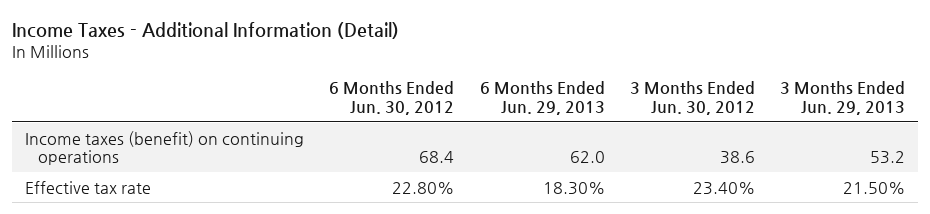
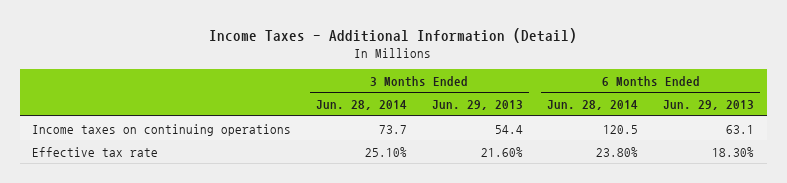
- | 6 Months Ended Jun. 30, 2012 | 6 Months Ended Jun. 29, 2013 | 3 Months Ended Jun. 30, 2012 | 3 Months Ended Jun. 29, 2013
+ | 3 Months Ended Jun. 28, 2014 | 3 Months Ended Jun. 29, 2013 | 6 Months Ended Jun. 28, 2014 | 6 Months Ended Jun. 29, 2013
- Income taxes (benefit) on continuing operations | 68.4 | 62.0 | 38.6 | 53.2
- Effective tax rate | 22.80% | 18.30% | 23.40% | 21.50%
+ Income taxes on continuing operations | 73.7 | 54.4 | 120.5 | 63.1
+ Effective tax rate | 25.10% | 21.60% | 23.80% | 18.30%

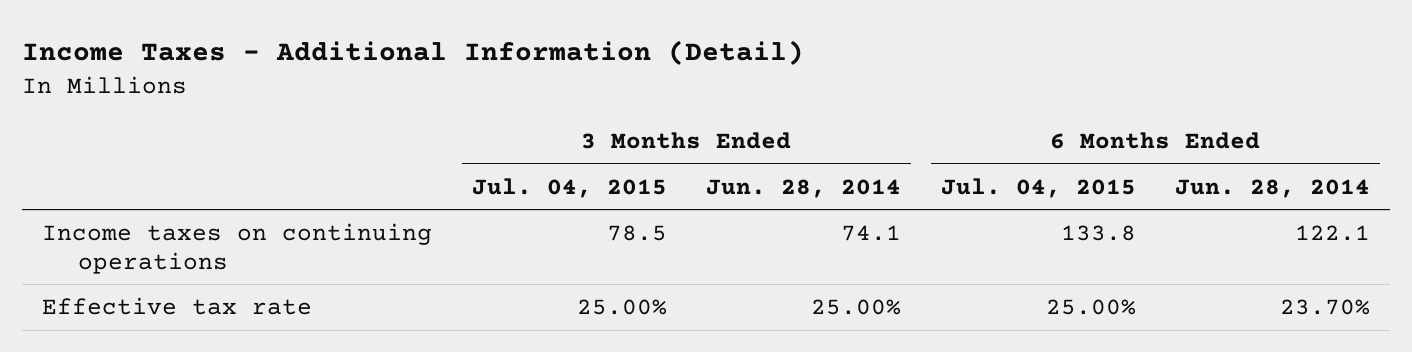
- | 3 Months Ended Jun. 28, 2014 | 3 Months Ended Jun. 29, 2013 | 6 Months Ended Jun. 28, 2014 | 6 Months Ended Jun. 29, 2013
+ | 3 Months Ended Jul. 04, 2015 | 3 Months Ended Jun. 28, 2014 | 6 Months Ended Jul. 04, 2015 | 6 Months Ended Jun. 28, 2014
- Income taxes on continuing operations | 73.7 | 54.4 | 120.5 | 63.1
- Effective tax rate | 25.10% | 21.60% | 23.80% | 18.30%
+ Income taxes on continuing operations | 78.5 | 74.1 | 133.8 | 122.1
+ Effective tax rate | 25.00% | 25.00% | 25.00% | 23.70%

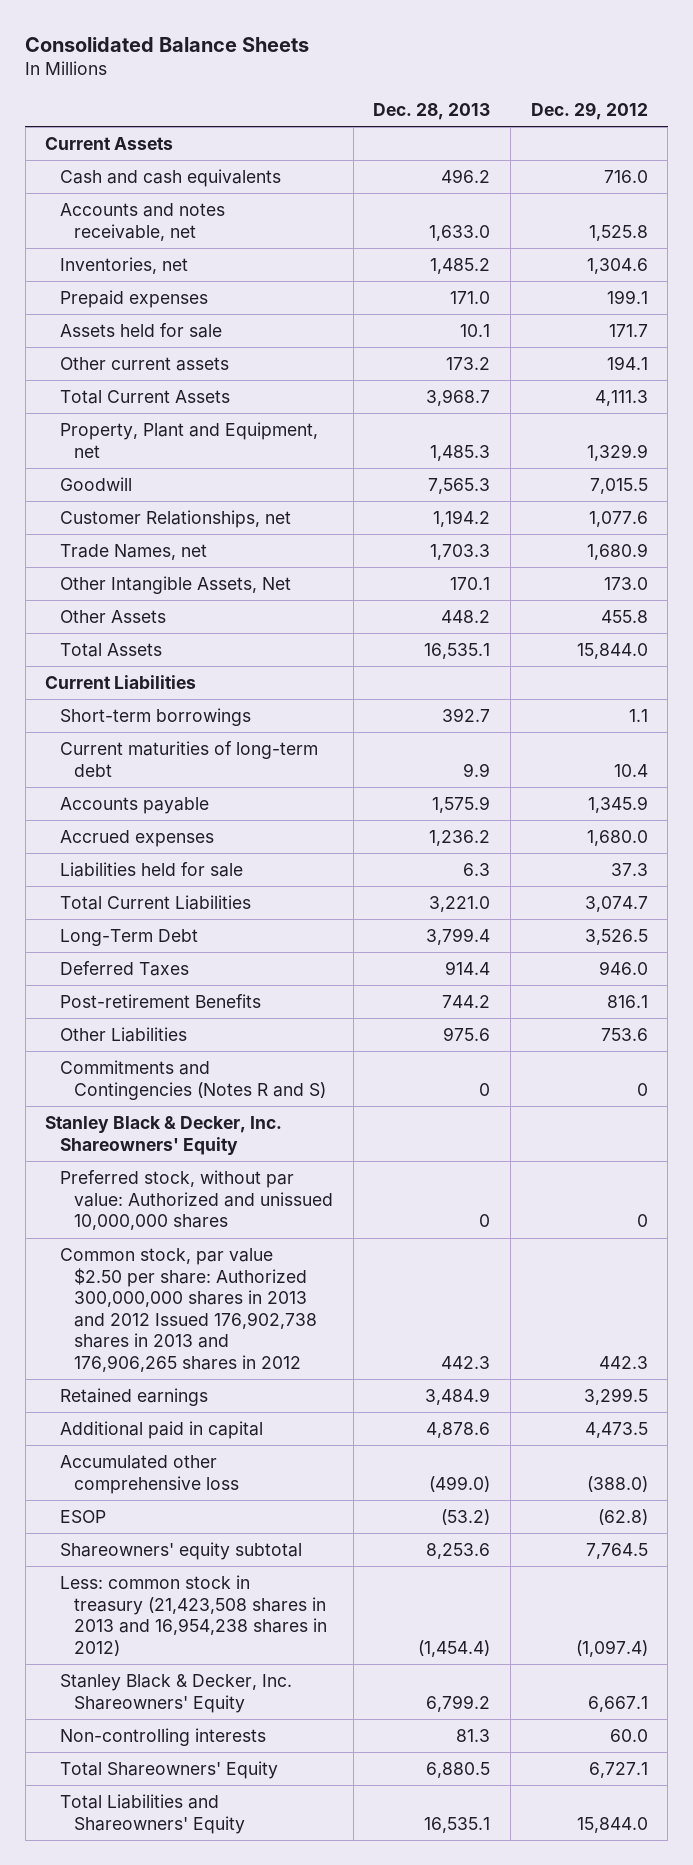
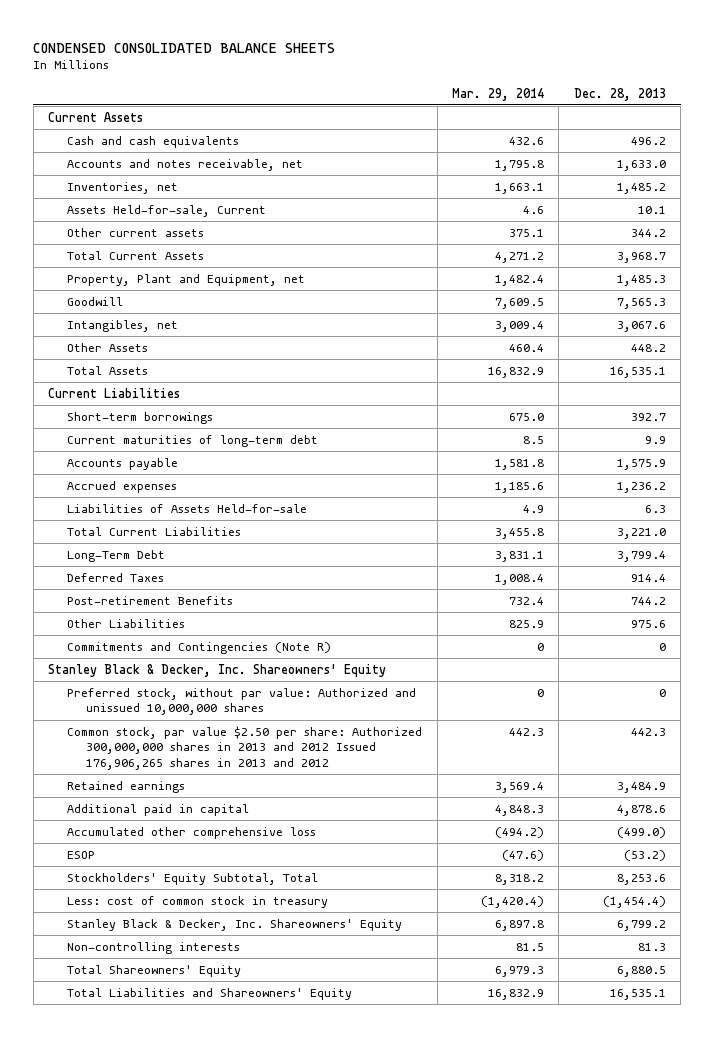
- Consolidated Balance Sheets
+ CONDENSED CONSOLIDATED BALANCE SHEETS
- | Dec. 28, 2013 | Dec. 29, 2012
+ | Mar. 29, 2014 | Dec. 28, 2013
- Prepaid expenses | 171.0 | 199.1
- Assets held for sale | 10.1 | 171.7
- Other current assets | 173.2 | 194.1
+ Assets Held-for-sale, Current | 4.6 | 10.1
+ Other current assets | 375.1 | 344.2
- Customer Relationships, net | 1,194.2 | 1,077.6
- Trade Names, net | 1,703.3 | 1,680.9
- Other Intangible Assets, Net | 170.1 | 173.0
+ Intangibles, net | 3,009.4 | 3,067.6
- Liabilities held for sale | 6.3 | 37.3
+ Liabilities of Assets Held-for-sale | 4.9 | 6.3
- Commitments and Contingencies (Notes R and S) | 0 | 0
+ Commitments and Contingencies (Note R) | 0 | 0
- Common stock, par value $2.50 per share: Authorized 300,000,000 shares in 2013 and 2012 Issued 176,902,738 shares in 2013 and 176,906,265 shares in 2012 | 442.3 | 442.3
+ Common stock, par value $2.50 per share: Authorized 300,000,000 shares in 2013 and 2012 Issued 176,906,265 shares in 2013 and 2012 | 442.3 | 442.3
- Shareowners' equity subtotal | 8,253.6 | 7,764.5
- Less: common stock in treasury (21,423,508 shares in 2013 and 16,954,238 shares in 2012) | (1,454.4) | (1,097.4)
+ Stockholders' Equity Subtotal, Total | 8,318.2 | 8,253.6
+ Less: cost of common stock in treasury | (1,420.4) | (1,454.4)

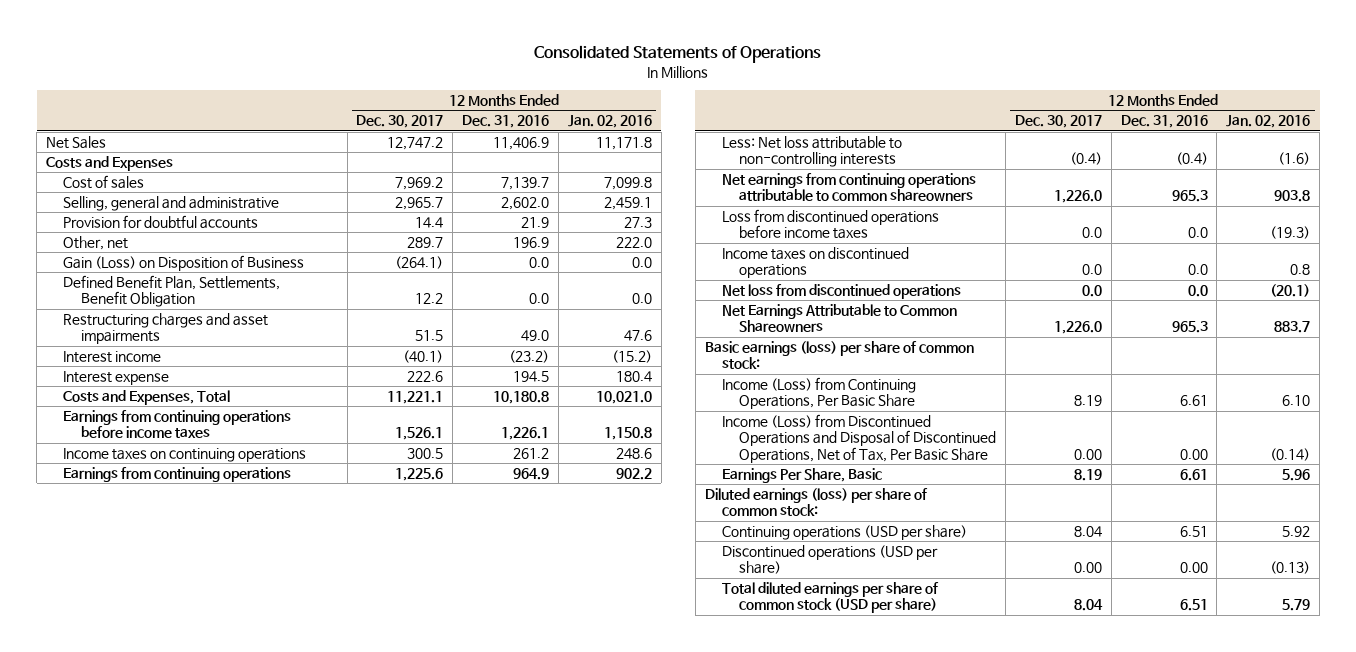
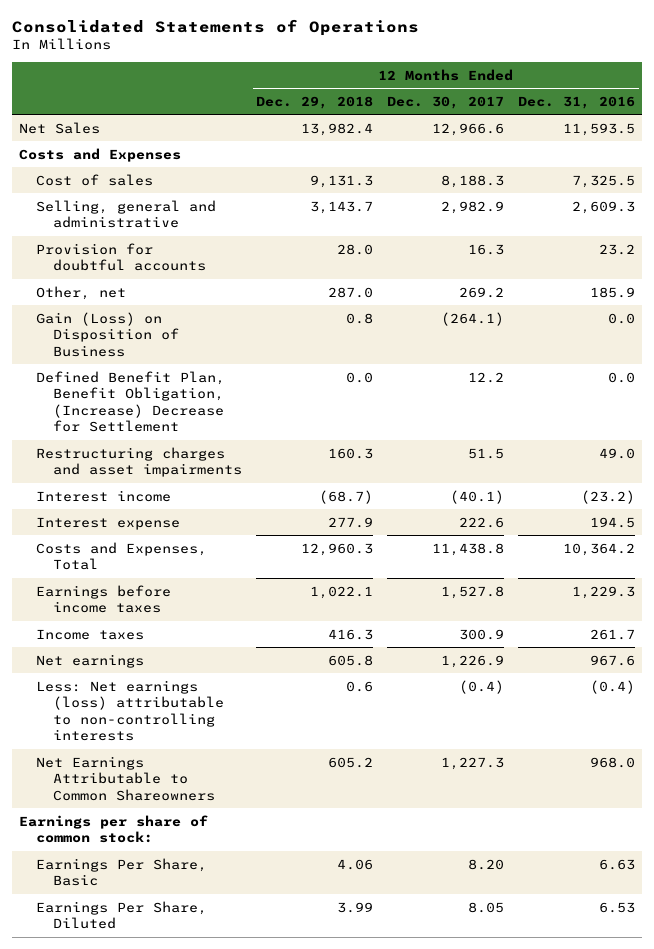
- | 12 Months Ended Dec. 30, 2017 | 12 Months Ended Dec. 31, 2016 | 12 Months Ended Jan. 02, 2016
+ | 12 Months Ended Dec. 29, 2018 | 12 Months Ended Dec. 30, 2017 | 12 Months Ended Dec. 31, 2016
- Net Sales | 12,747.2 | 11,406.9 | 11,171.8
+ Net Sales | 13,982.4 | 12,966.6 | 11,593.5
- Cost of sales | 7,969.2 | 7,139.7 | 7,099.8
- Selling, general and administrative | 2,965.7 | 2,602.0 | 2,459.1
- Provision for doubtful accounts | 14.4 | 21.9 | 27.3
- Other, net | 289.7 | 196.9 | 222.0
+ Cost of sales | 9,131.3 | 8,188.3 | 7,325.5
+ Selling, general and administrative | 3,143.7 | 2,982.9 | 2,609.3
+ Provision for doubtful accounts | 28.0 | 16.3 | 23.2
+ Other, net | 287.0 | 269.2 | 185.9
- Defined Benefit Plan, Settlements, Benefit Obligation | 12.2 | 0.0 | 0.0
+ Defined Benefit Plan, Benefit Obligation, (Increase) Decrease for Settlement | 0.0 | 12.2 | 0.0
- Costs and Expenses, Total | 11,221.1 | 10,180.8 | 10,021.0
- Earnings from continuing operations before income taxes | 1,526.1 | 1,226.1 | 1,150.8
- Income taxes on continuing operations | 300.5 | 261.2 | 248.6
- Earnings from continuing operations | 1,225.6 | 964.9 | 902.2
- Less: Net loss attributable to non-controlling interests | (0.4) | (0.4) | (1.6)
- Net earnings from continuing operations attributable to common shareowners | 1,226.0 | 965.3 | 903.8
- Loss from discontinued operations before income taxes | 0.0 | 0.0 | (19.3)
- Income taxes on discontinued operations | 0.0 | 0.0 | 0.8
- Net loss from discontinued operations | 0.0 | 0.0 | (20.1)
- Net Earnings Attributable to Common Shareowners | 1,226.0 | 965.3 | 883.7
- Basic earnings (loss) per share of common stock:
- Income (Loss) from Continuing Operations, Per Basic Share | 8.19 | 6.61 | 6.10
- Income (Loss) from Discontinued Operations and Disposal of Discontinued Operations, Net of Tax, Per Basic Share | 0.00 | 0.00 | (0.14)
- Earnings Per Share, Basic | 8.19 | 6.61 | 5.96
- Diluted earnings (loss) per share of common stock:
- Continuing operations (USD per share) | 8.04 | 6.51 | 5.92
- Discontinued operations (USD per share) | 0.00 | 0.00 | (0.13)
- Total diluted earnings per share of common stock (USD per share) | 8.04 | 6.51 | 5.79
+ Costs and Expenses, Total | 12,960.3 | 11,438.8 | 10,364.2
+ Earnings before income taxes | 1,022.1 | 1,527.8 | 1,229.3
+ Income taxes | 416.3 | 300.9 | 261.7
+ Net earnings | 605.8 | 1,226.9 | 967.6
+ Less: Net earnings (loss) attributable to non-controlling interests | 0.6 | (0.4) | (0.4)
+ Net Earnings Attributable to Common Shareowners | 605.2 | 1,227.3 | 968.0
+ Earnings per share of common stock:
+ Earnings Per Share, Basic | 4.06 | 8.20 | 6.63
+ Earnings Per Share, Diluted | 3.99 | 8.05 | 6.53

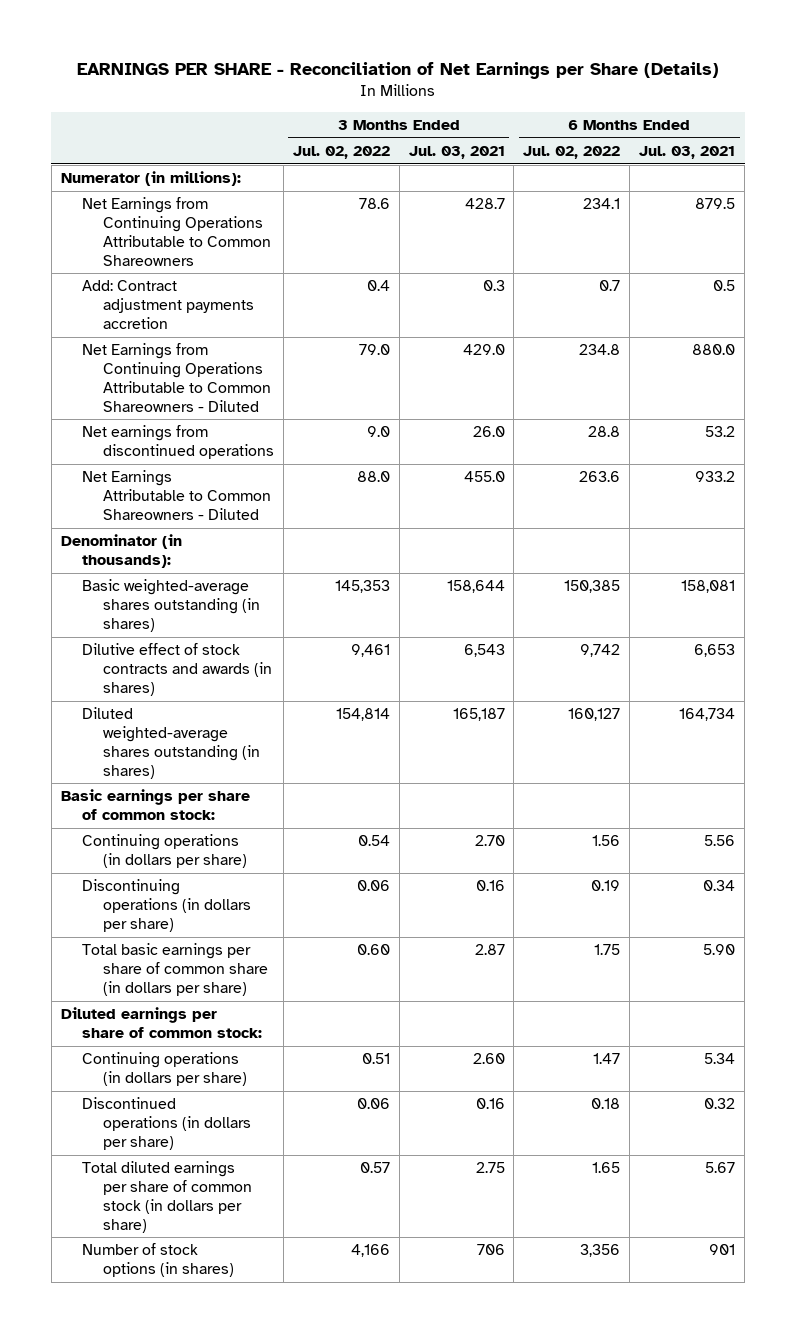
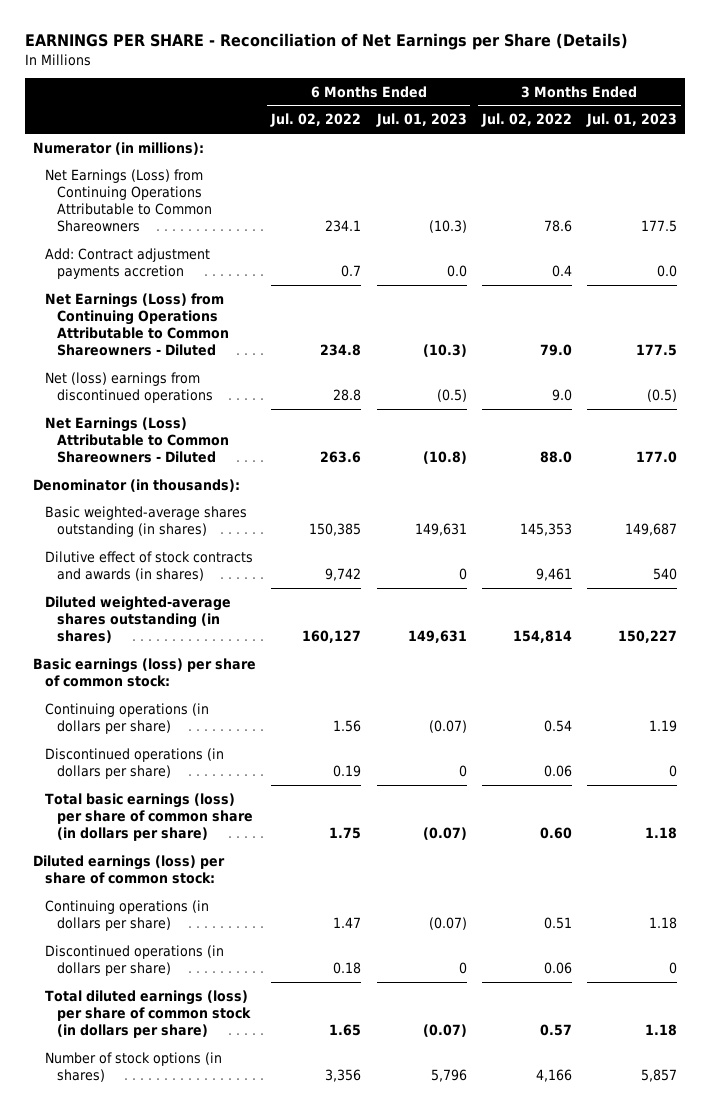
- | 3 Months Ended Jul. 02, 2022 | 3 Months Ended Jul. 03, 2021 | 6 Months Ended Jul. 02, 2022 | 6 Months Ended Jul. 03, 2021
+ | 6 Months Ended Jul. 02, 2022 | 6 Months Ended Jul. 01, 2023 | 3 Months Ended Jul. 02, 2022 | 3 Months Ended Jul. 01, 2023
- Net Earnings from Continuing Operations Attributable to Common Shareowners | 78.6 | 428.7 | 234.1 | 879.5
+ Net Earnings (Loss) from Continuing Operations Attributable to Common Shareowners | 234.1 | (10.3) | 78.6 | 177.5
- Net Earnings from Continuing Operations Attributable to Common Shareowners - Diluted | 79.0 | 429.0 | 234.8 | 880.0
- Net earnings from discontinued operations | 9.0 | 26.0 | 28.8 | 53.2
- Net Earnings Attributable to Common Shareowners - Diluted | 88.0 | 455.0 | 263.6 | 933.2
+ Net Earnings (Loss) from Continuing Operations Attributable to Common Shareowners - Diluted | 234.8 | (10.3) | 79.0 | 177.5
+ Net (loss) earnings from discontinued operations | 28.8 | (0.5) | 9.0 | (0.5)
+ Net Earnings (Loss) Attributable to Common Shareowners - Diluted | 263.6 | (10.8) | 88.0 | 177.0
- Basic earnings per share of common stock:
+ Basic earnings (loss) per share of common stock:
- Discontinuing operations (in dollars per share) | 0.06 | 0.16 | 0.19 | 0.34
- Total basic earnings per share of common share (in dollars per share) | 0.60 | 2.87 | 1.75 | 5.90
- Diluted earnings per share of common stock:
+ Discontinued operations (in dollars per share) | 0.19 | 0 | 0.06 | 0
+ Total basic earnings (loss) per share of common share (in dollars per share) | 1.75 | (0.07) | 0.60 | 1.18
+ Diluted earnings (loss) per share of common stock:
- Total diluted earnings per share of common stock (in dollars per share) | 0.57 | 2.75 | 1.65 | 5.67
+ Total diluted earnings (loss) per share of common stock (in dollars per share) | 1.65 | (0.07) | 0.57 | 1.18

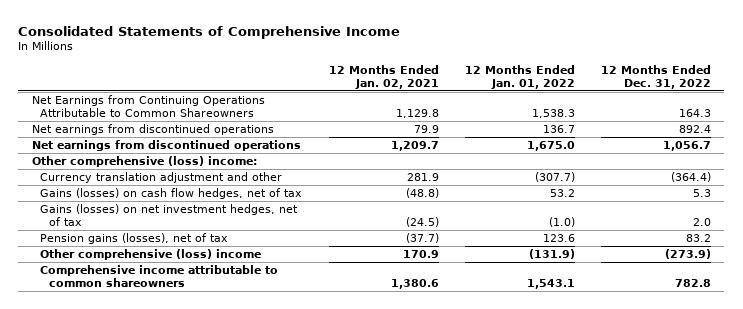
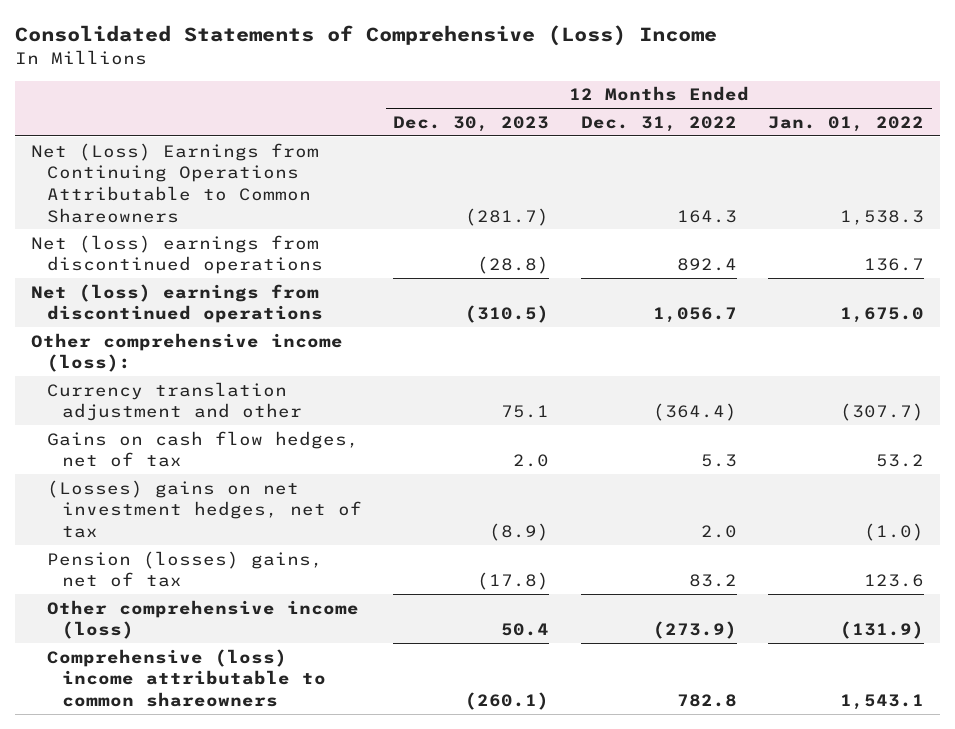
- Consolidated Statements of Comprehensive Income
+ Consolidated Statements of Comprehensive (Loss) Income
- | 12 Months Ended Jan. 02, 2021 | 12 Months Ended Jan. 01, 2022 | 12 Months Ended Dec. 31, 2022
+ | 12 Months Ended Dec. 30, 2023 | 12 Months Ended Dec. 31, 2022 | 12 Months Ended Jan. 01, 2022
- Net Earnings from Continuing Operations Attributable to Common Shareowners | 1,129.8 | 1,538.3 | 164.3
- Net earnings from discontinued operations | 79.9 | 136.7 | 892.4
- Net earnings from discontinued operations | 1,209.7 | 1,675.0 | 1,056.7
- Other comprehensive (loss) income:
+ Net (Loss) Earnings from Continuing Operations Attributable to Common Shareowners | (281.7) | 164.3 | 1,538.3
+ Net (loss) earnings from discontinued operations | (28.8) | 892.4 | 136.7
+ Net (loss) earnings from discontinued operations | (310.5) | 1,056.7 | 1,675.0
+ Other comprehensive income (loss):
- Gains (losses) on cash flow hedges, net of tax | (48.8) | 53.2 | 5.3
- Gains (losses) on net investment hedges, net of tax | (24.5) | (1.0) | 2.0
- Pension gains (losses), net of tax | (37.7) | 123.6 | 83.2
- Other comprehensive (loss) income | 170.9 | (131.9) | (273.9)
- Comprehensive income attributable to common shareowners | 1,380.6 | 1,543.1 | 782.8
+ Gains on cash flow hedges, net of tax | 2.0 | 5.3 | 53.2
+ (Losses) gains on net investment hedges, net of tax | (8.9) | 2.0 | (1.0)
+ Pension (losses) gains, net of tax | (17.8) | 83.2 | 123.6
+ Other comprehensive income (loss) | 50.4 | (273.9) | (131.9)
+ Comprehensive (loss) income attributable to common shareowners | (260.1) | 782.8 | 1,543.1

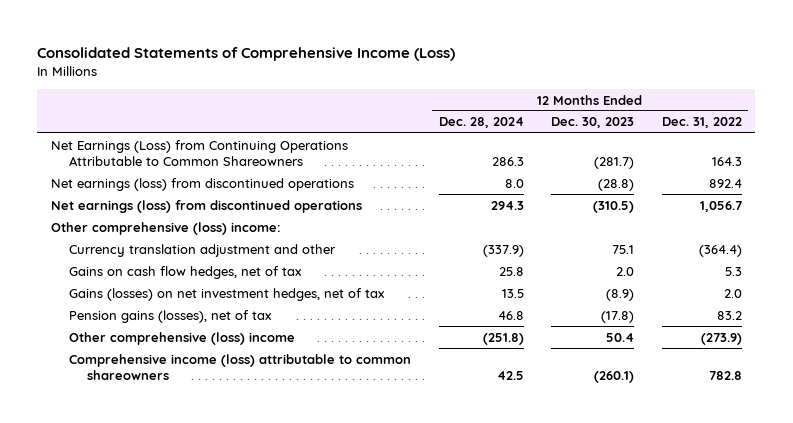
- Consolidated Statements of Comprehensive (Loss) Income
+ Consolidated Statements of Comprehensive Income (Loss)
- | 12 Months Ended Dec. 30, 2023 | 12 Months Ended Dec. 31, 2022 | 12 Months Ended Jan. 01, 2022
+ | 12 Months Ended Dec. 28, 2024 | 12 Months Ended Dec. 30, 2023 | 12 Months Ended Dec. 31, 2022
- Net (Loss) Earnings from Continuing Operations Attributable to Common Shareowners | (281.7) | 164.3 | 1,538.3
- Net (loss) earnings from discontinued operations | (28.8) | 892.4 | 136.7
- Net (loss) earnings from discontinued operations | (310.5) | 1,056.7 | 1,675.0
- Other comprehensive income (loss):
+ Net Earnings (Loss) from Continuing Operations Attributable to Common Shareowners | 286.3 | (281.7) | 164.3
+ Net earnings (loss) from discontinued operations | 8.0 | (28.8) | 892.4
+ Net earnings (loss) from discontinued operations | 294.3 | (310.5) | 1,056.7
+ Other comprehensive (loss) income:
- (Losses) gains on net investment hedges, net of tax | (8.9) | 2.0 | (1.0)
- Pension (losses) gains, net of tax | (17.8) | 83.2 | 123.6
- Other comprehensive income (loss) | 50.4 | (273.9) | (131.9)
- Comprehensive (loss) income attributable to common shareowners | (260.1) | 782.8 | 1,543.1
+ Gains (losses) on net investment hedges, net of tax | 13.5 | (8.9) | 2.0
+ Pension gains (losses), net of tax | 46.8 | (17.8) | 83.2
+ Other comprehensive (loss) income | (251.8) | 50.4 | (273.9)
+ Comprehensive income (loss) attributable to common shareowners | 42.5 | (260.1) | 782.8

